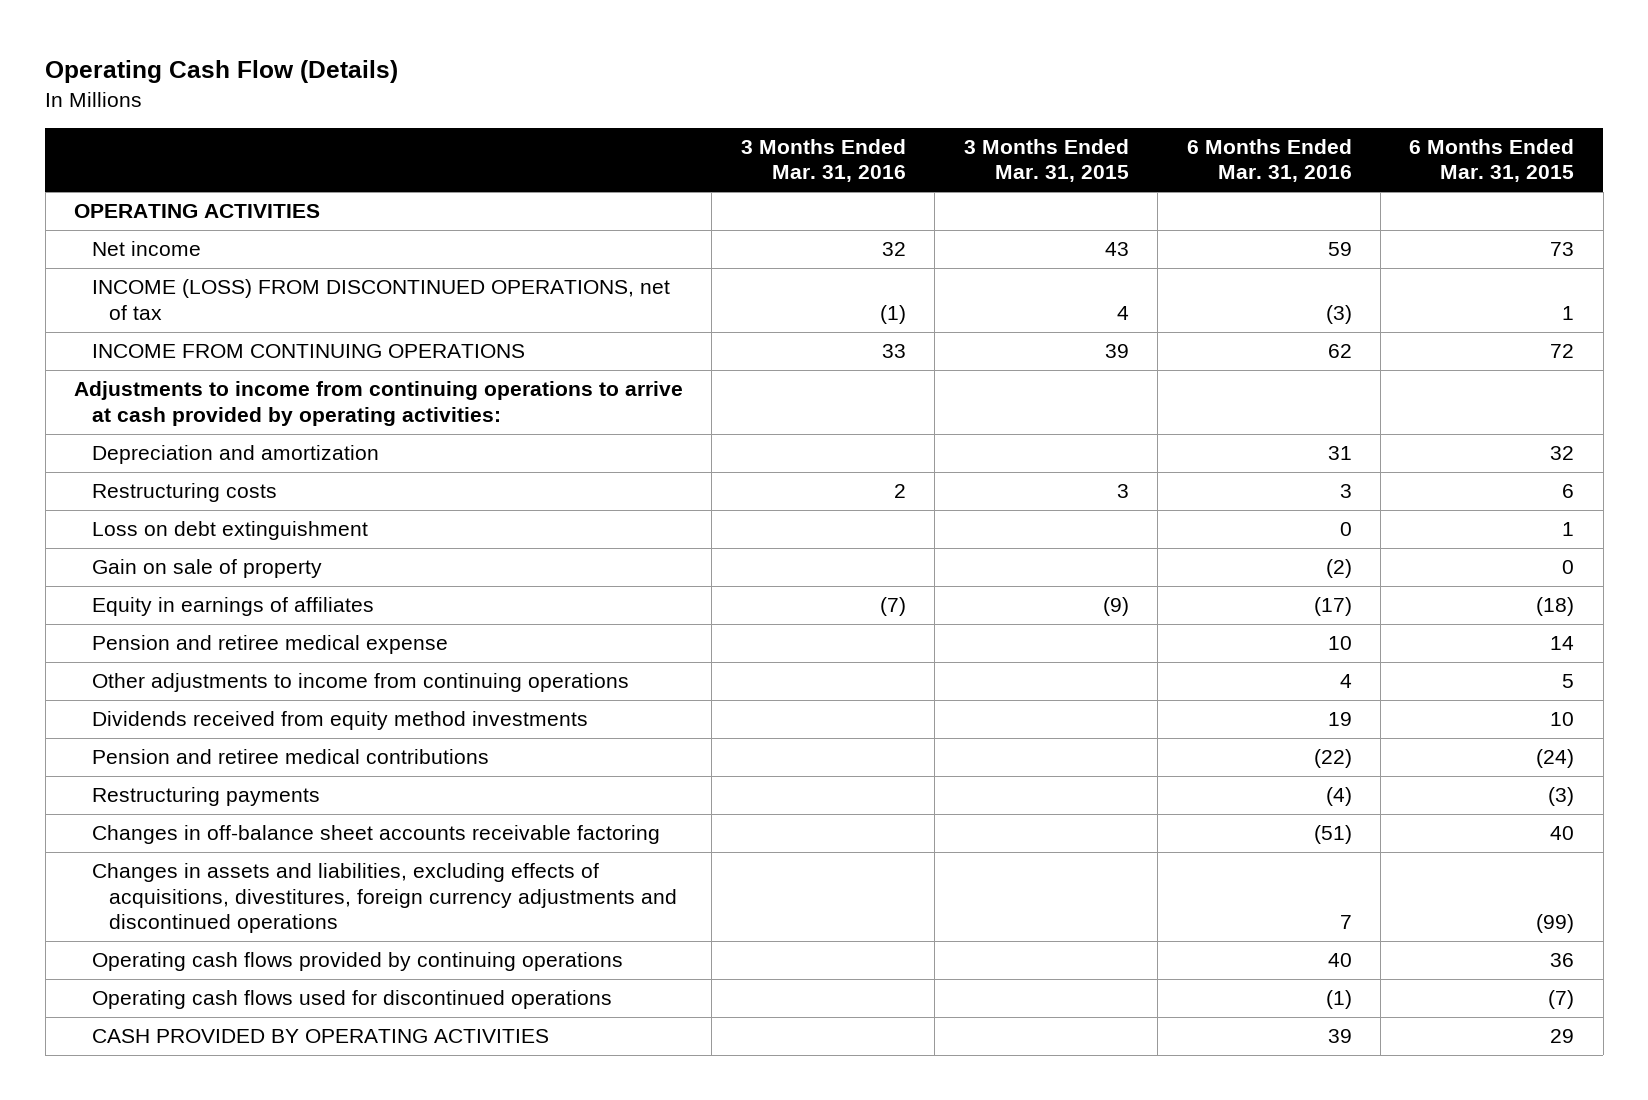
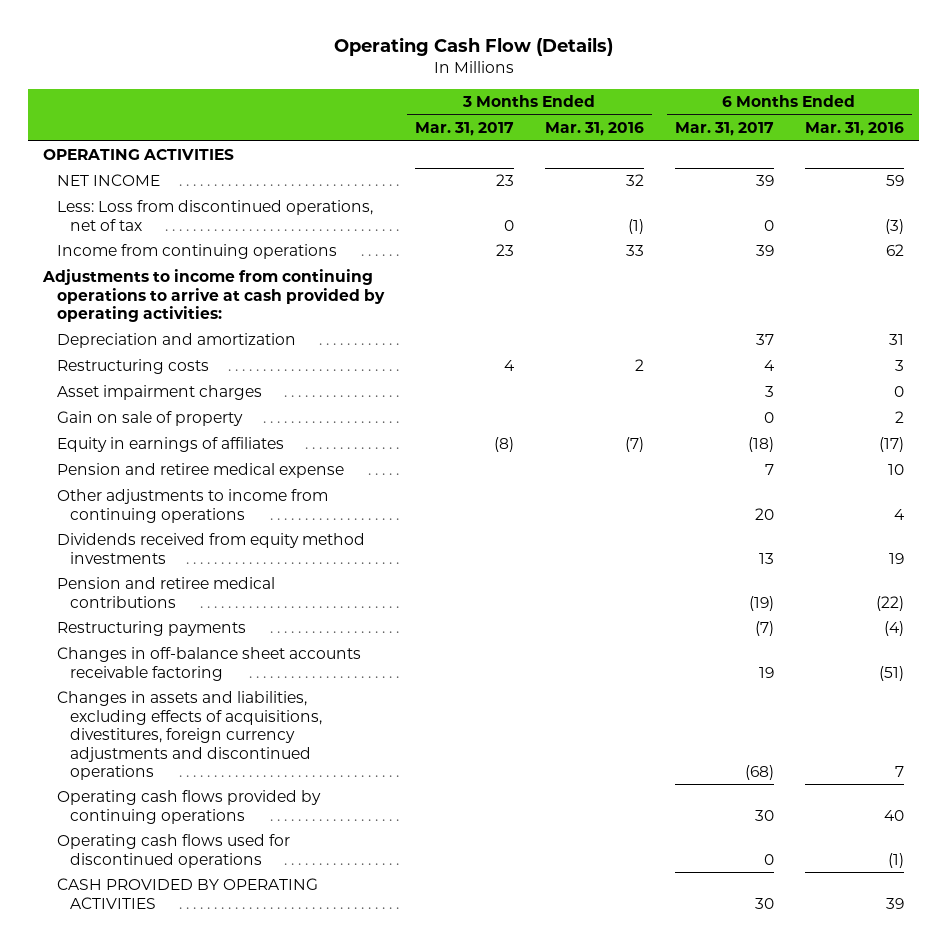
- | 3 Months Ended Mar. 31, 2016 | 3 Months Ended Mar. 31, 2015 | 6 Months Ended Mar. 31, 2016 | 6 Months Ended Mar. 31, 2015
+ | 3 Months Ended Mar. 31, 2017 | 3 Months Ended Mar. 31, 2016 | 6 Months Ended Mar. 31, 2017 | 6 Months Ended Mar. 31, 2016
- Net income | 32 | 43 | 59 | 73
- INCOME (LOSS) FROM DISCONTINUED OPERATIONS, net of tax | (1) | 4 | (3) | 1
- INCOME FROM CONTINUING OPERATIONS | 33 | 39 | 62 | 72
+ NET INCOME | 23 | 32 | 39 | 59
+ Less: Loss from discontinued operations, net of tax | 0 | (1) | 0 | (3)
+ Income from continuing operations | 23 | 33 | 39 | 62
- Loss on debt extinguishment | | | 0 | 1
- Gain on sale of property | | | (2) | 0
+ Asset impairment charges | | | 3 | 0
+ Gain on sale of property | | | 0 | 2

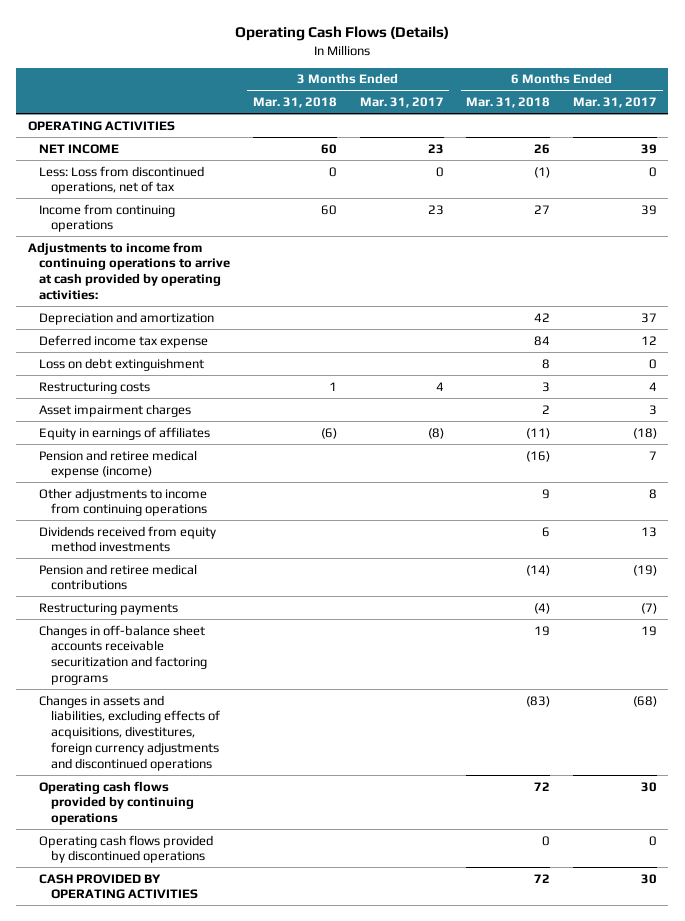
- Operating Cash Flow (Details)
+ Operating Cash Flows (Details)
- | 3 Months Ended Mar. 31, 2017 | 3 Months Ended Mar. 31, 2016 | 6 Months Ended Mar. 31, 2017 | 6 Months Ended Mar. 31, 2016
+ | 3 Months Ended Mar. 31, 2018 | 3 Months Ended Mar. 31, 2017 | 6 Months Ended Mar. 31, 2018 | 6 Months Ended Mar. 31, 2017
+ Deferred income tax expense | | | 84 | 12
+ Loss on debt extinguishment | | | 8 | 0
- Gain on sale of property | | | 0 | 2
- Pension and retiree medical expense | | | 7 | 10
- Other adjustments to income from continuing operations | | | 20 | 4
+ Pension and retiree medical expense (income) | | | (16) | 7
+ Other adjustments to income from continuing operations | | | 9 | 8
- Changes in off-balance sheet accounts receivable factoring | | | 19 | (51)
+ Changes in off-balance sheet accounts receivable securitization and factoring programs | | | 19 | 19
- Operating cash flows used for discontinued operations | | | 0 | (1)
+ Operating cash flows provided by discontinued operations | | | 0 | 0

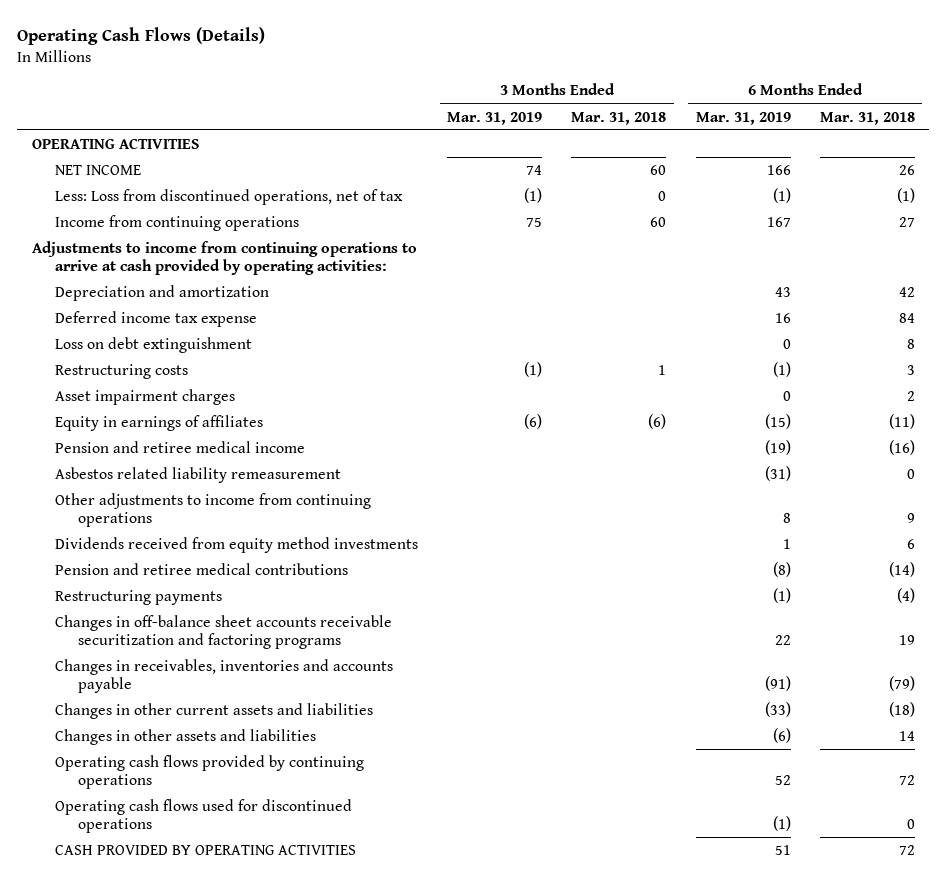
- | 3 Months Ended Mar. 31, 2018 | 3 Months Ended Mar. 31, 2017 | 6 Months Ended Mar. 31, 2018 | 6 Months Ended Mar. 31, 2017
+ | 3 Months Ended Mar. 31, 2019 | 3 Months Ended Mar. 31, 2018 | 6 Months Ended Mar. 31, 2019 | 6 Months Ended Mar. 31, 2018
- Pension and retiree medical expense (income) | | | (16) | 7
+ Pension and retiree medical income | | | (19) | (16)
+ Asbestos related liability remeasurement | | | (31) | 0
- Changes in assets and liabilities, excluding effects of acquisitions, divestitures, foreign currency adjustments and discontinued operations | | | (83) | (68)
+ Changes in receivables, inventories and accounts payable | | | (91) | (79)
+ Changes in other current assets and liabilities | | | (33) | (18)
+ Changes in other assets and liabilities | | | (6) | 14
- Operating cash flows provided by discontinued operations | | | 0 | 0
+ Operating cash flows used for discontinued operations | | | (1) | 0

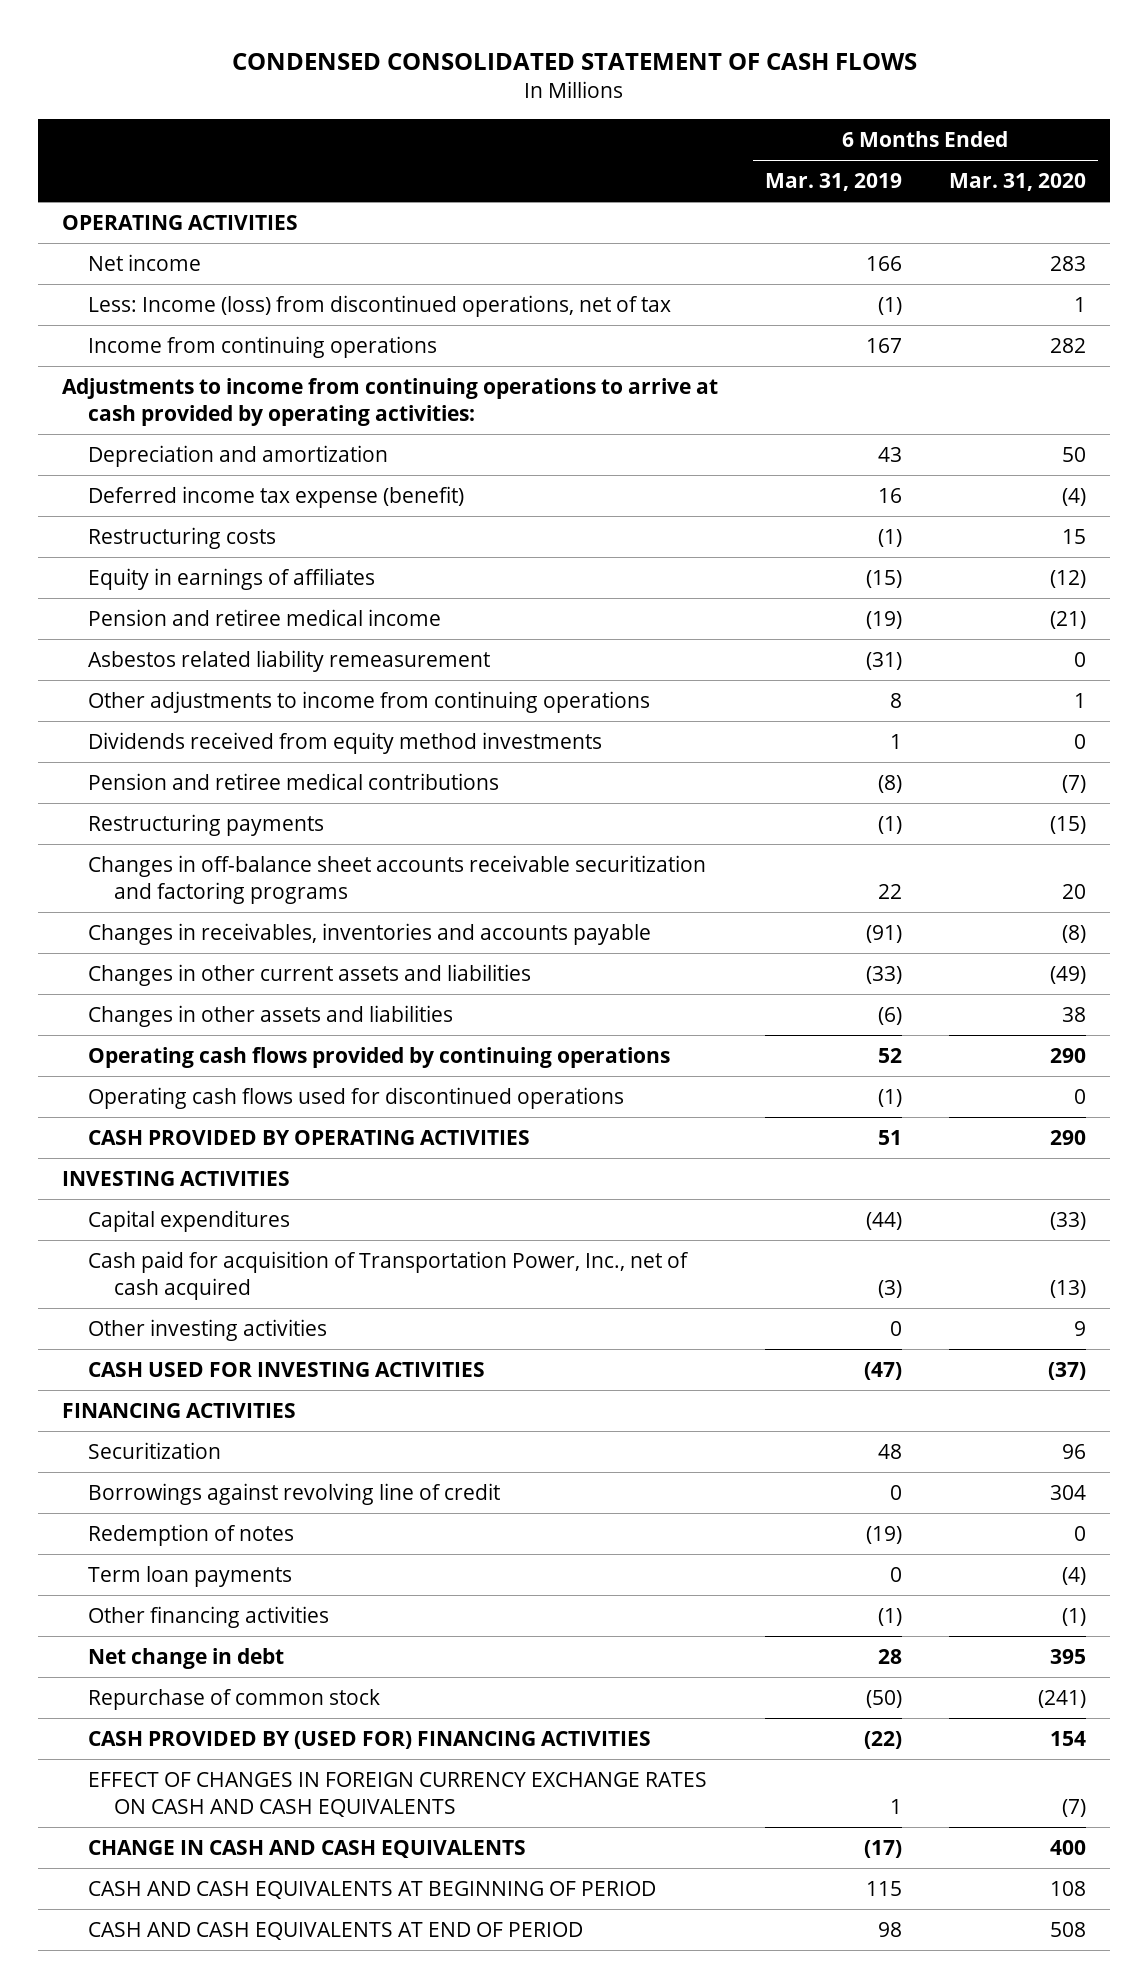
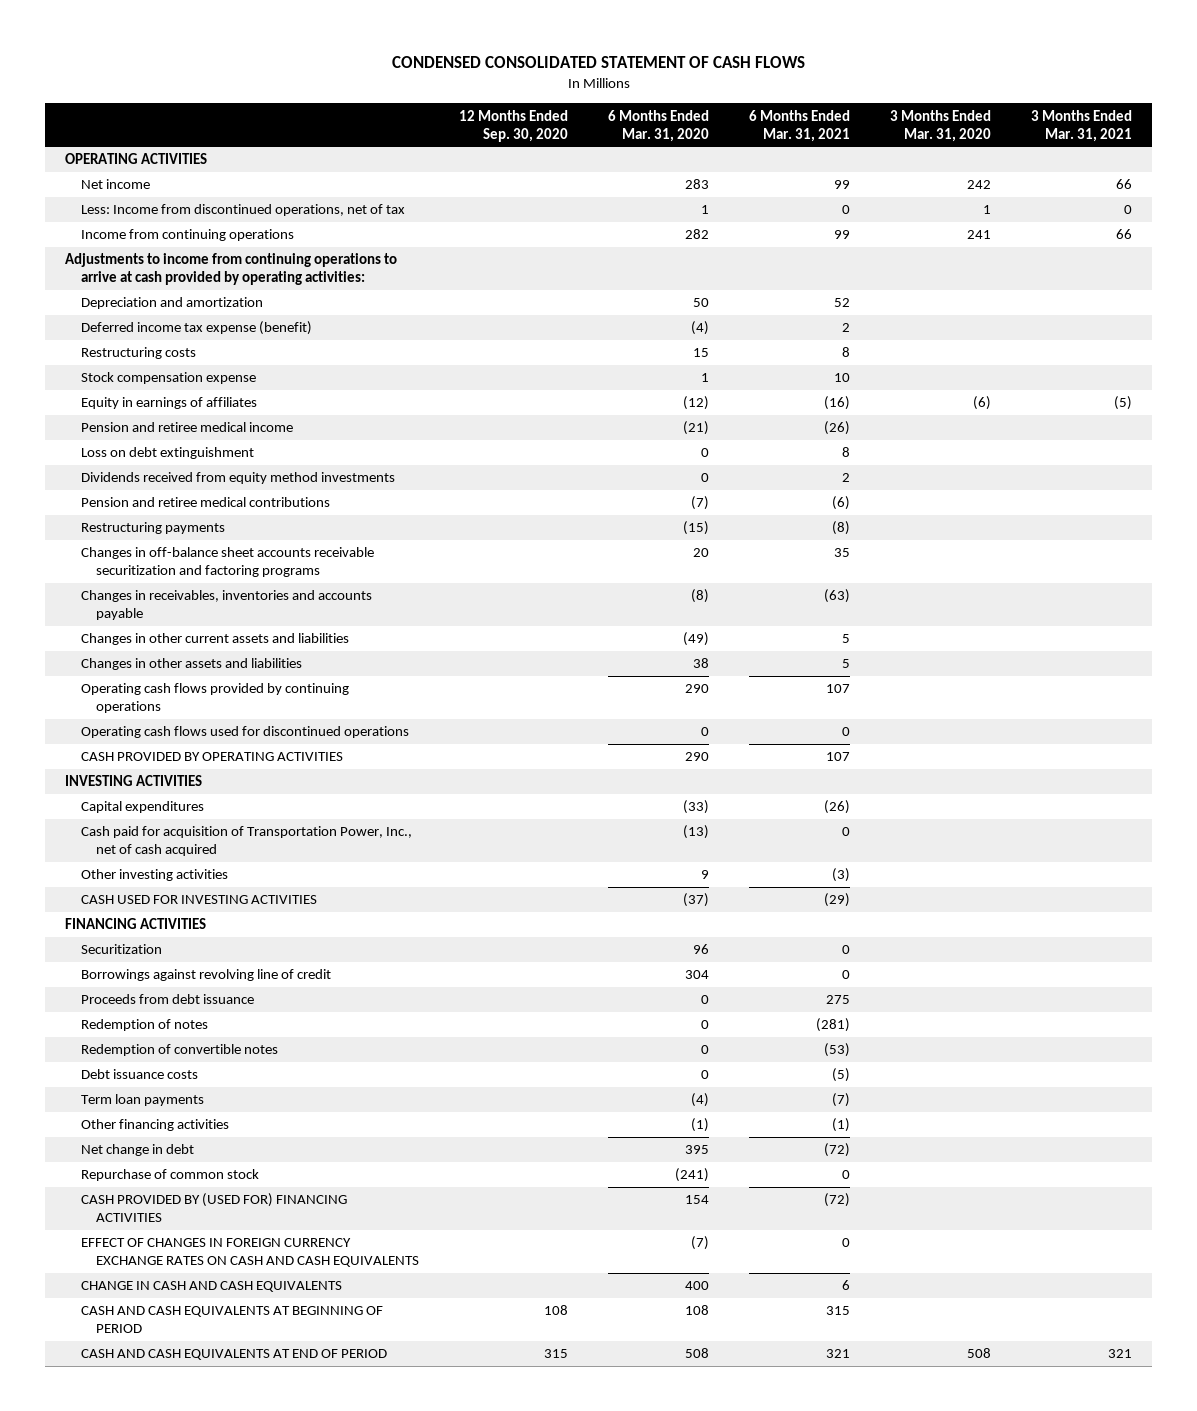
- | 6 Months Ended Mar. 31, 2019 | 6 Months Ended Mar. 31, 2020
+ | 12 Months Ended Sep. 30, 2020 | 6 Months Ended Mar. 31, 2020 | 6 Months Ended Mar. 31, 2021 | 3 Months Ended Mar. 31, 2020 | 3 Months Ended Mar. 31, 2021
- Less: Income (loss) from discontinued operations, net of tax | (1) | 1
+ Less: Income from discontinued operations, net of tax | | 1 | 0 | 1 | 0
+ Stock compensation expense | | 1 | 10 | |
- Asbestos related liability remeasurement | (31) | 0
- Other adjustments to income from continuing operations | 8 | 1
+ Loss on debt extinguishment | | 0 | 8 | |
+ Proceeds from debt issuance | | 0 | 275 | |
+ Redemption of convertible notes | | 0 | (53) | |
+ Debt issuance costs | | 0 | (5) | |

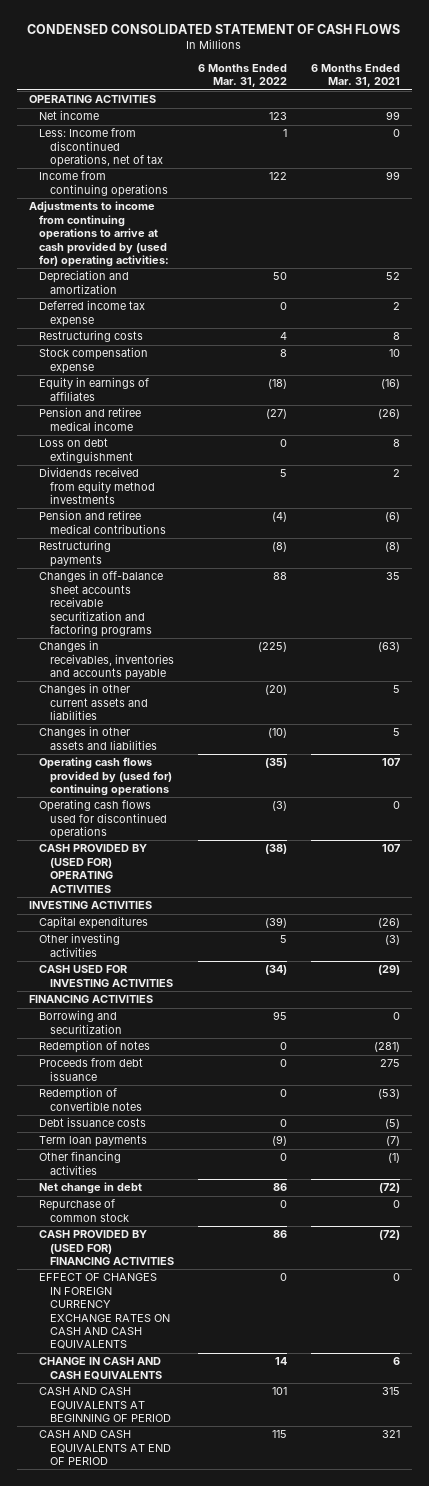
- | 12 Months Ended Sep. 30, 2020 | 6 Months Ended Mar. 31, 2020 | 6 Months Ended Mar. 31, 2021 | 3 Months Ended Mar. 31, 2020 | 3 Months Ended Mar. 31, 2021
+ | 6 Months Ended Mar. 31, 2022 | 6 Months Ended Mar. 31, 2021
- Adjustments to income from continuing operations to arrive at cash provided by operating activities:
+ Adjustments to income from continuing operations to arrive at cash provided by (used for) operating activities:
- Deferred income tax expense (benefit) | | (4) | 2 | |
+ Deferred income tax expense | 0 | 2
- Operating cash flows provided by continuing operations | | 290 | 107 | |
+ Operating cash flows provided by (used for) continuing operations | (35) | 107
- CASH PROVIDED BY OPERATING ACTIVITIES | | 290 | 107 | |
+ CASH PROVIDED BY (USED FOR) OPERATING ACTIVITIES | (38) | 107
- Cash paid for acquisition of Transportation Power, Inc., net of cash acquired | | (13) | 0 | |
- Securitization | | 96 | 0 | |
- Borrowings against revolving line of credit | | 304 | 0 | |
+ Borrowing and securitization | 95 | 0
moved down: Proceeds from debt issuance | 0 | 275

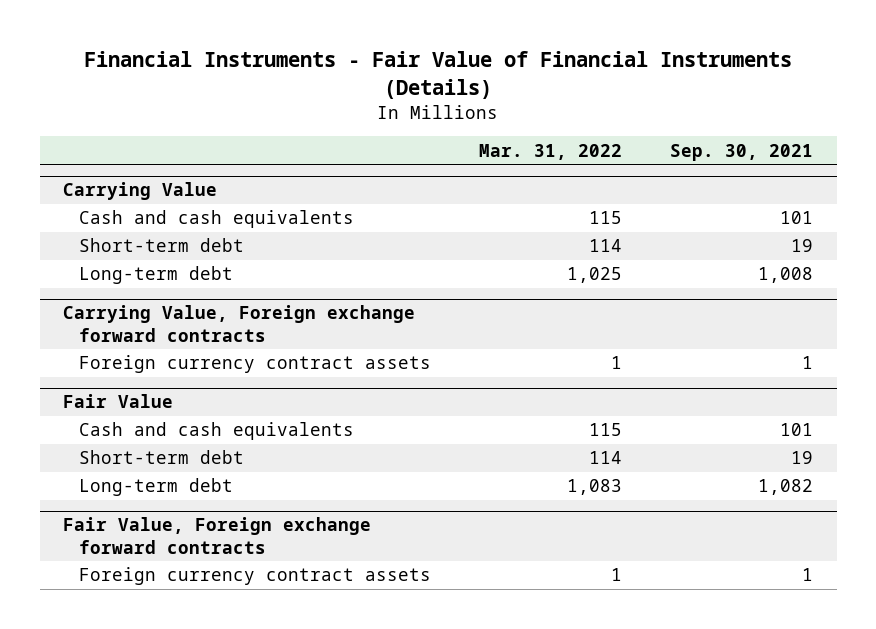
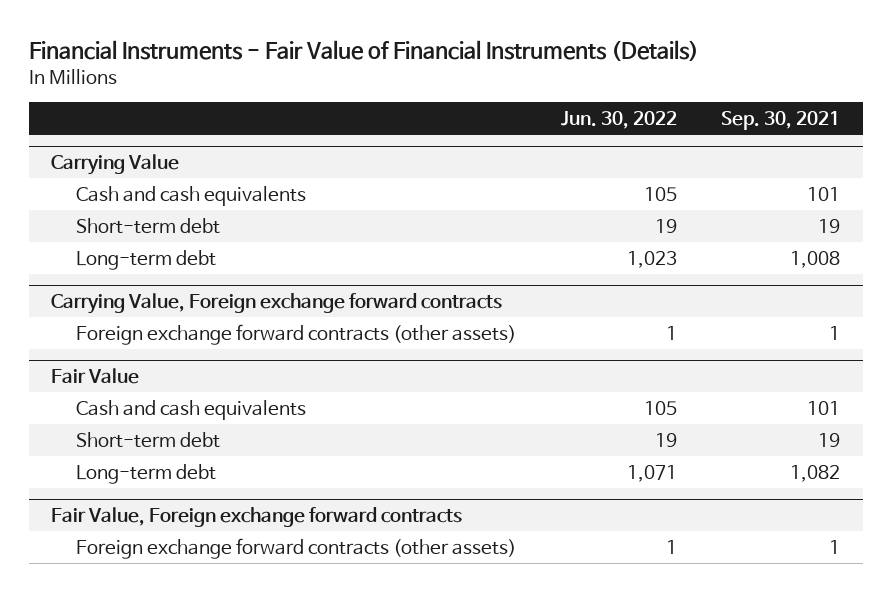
- | Mar. 31, 2022 | Sep. 30, 2021
+ | Jun. 30, 2022 | Sep. 30, 2021
@ Carrying Value, Foreign exchange forward contracts
- Foreign currency contract assets | 1 | 1
+ Foreign exchange forward contracts (other assets) | 1 | 1
@ Fair Value, Foreign exchange forward contracts
- Foreign currency contract assets | 1 | 1
+ Foreign exchange forward contracts (other assets) | 1 | 1

